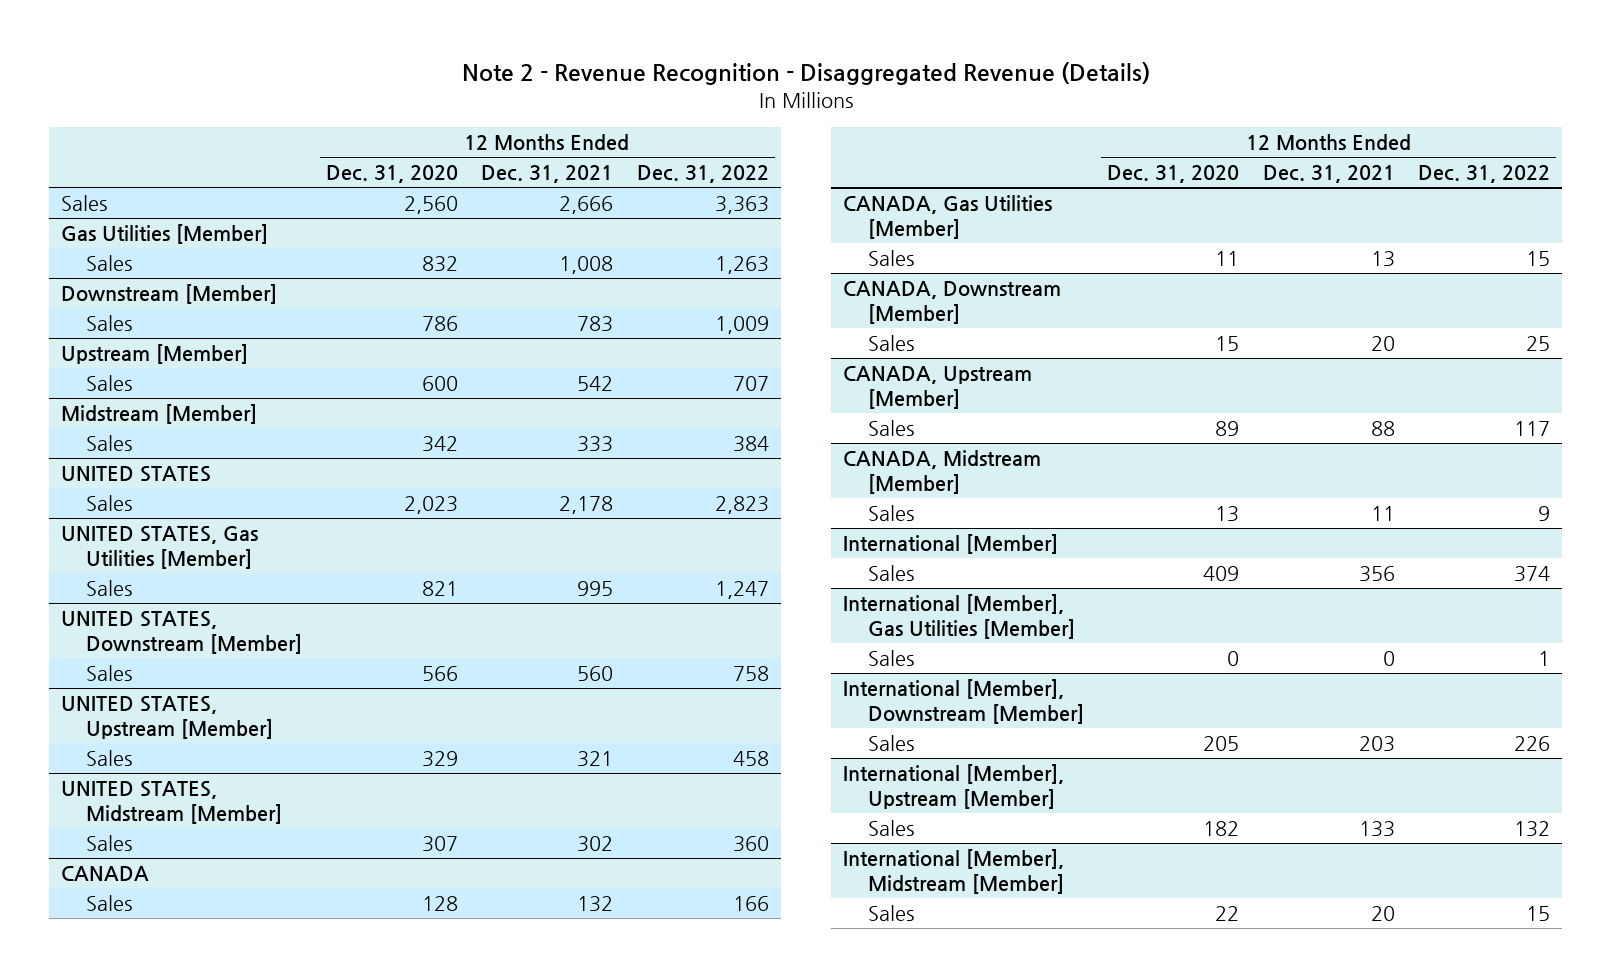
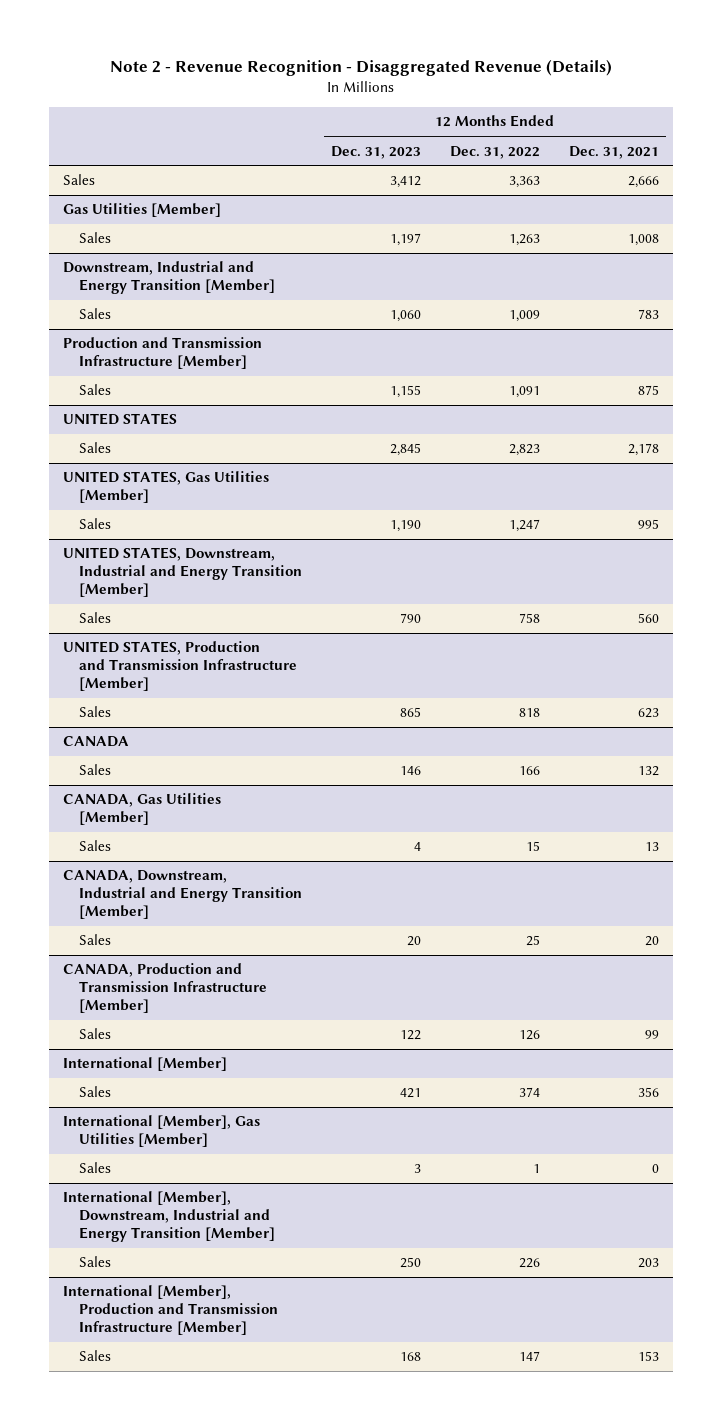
- | 12 Months Ended Dec. 31, 2020 | 12 Months Ended Dec. 31, 2021 | 12 Months Ended Dec. 31, 2022
+ | 12 Months Ended Dec. 31, 2023 | 12 Months Ended Dec. 31, 2022 | 12 Months Ended Dec. 31, 2021
- Downstream [Member]
+ Downstream, Industrial and Energy Transition [Member]
- Upstream [Member]
- Sales | 600 | 542 | 707
- Midstream [Member]
- Sales | 342 | 333 | 384
+ Production and Transmission Infrastructure [Member]
+ Sales | 1,155 | 1,091 | 875
- UNITED STATES, Downstream [Member]
+ UNITED STATES, Downstream, Industrial and Energy Transition [Member]
- UNITED STATES, Upstream [Member]
- Sales | 329 | 321 | 458
- UNITED STATES, Midstream [Member]
- Sales | 307 | 302 | 360
+ UNITED STATES, Production and Transmission Infrastructure [Member]
+ Sales | 865 | 818 | 623
- CANADA, Downstream [Member]
+ CANADA, Downstream, Industrial and Energy Transition [Member]
- CANADA, Upstream [Member]
- Sales | 89 | 88 | 117
- CANADA, Midstream [Member]
- Sales | 13 | 11 | 9
+ CANADA, Production and Transmission Infrastructure [Member]
+ Sales | 122 | 126 | 99
- International [Member], Downstream [Member]
+ International [Member], Downstream, Industrial and Energy Transition [Member]
- International [Member], Upstream [Member]
- Sales | 182 | 133 | 132
- International [Member], Midstream [Member]
- Sales | 22 | 20 | 15
+ International [Member], Production and Transmission Infrastructure [Member]
+ Sales | 168 | 147 | 153

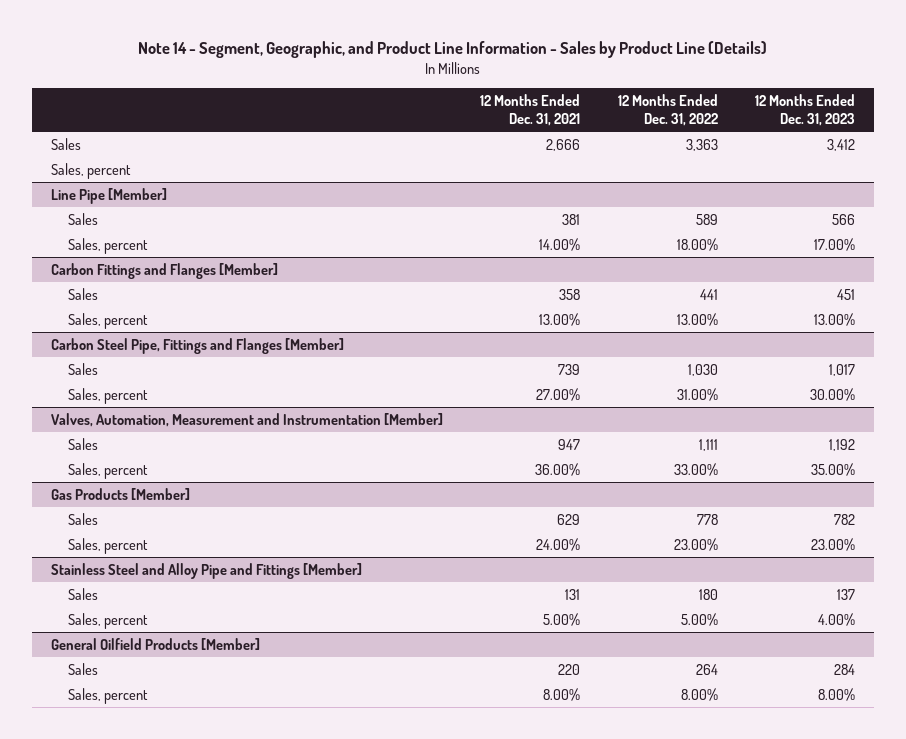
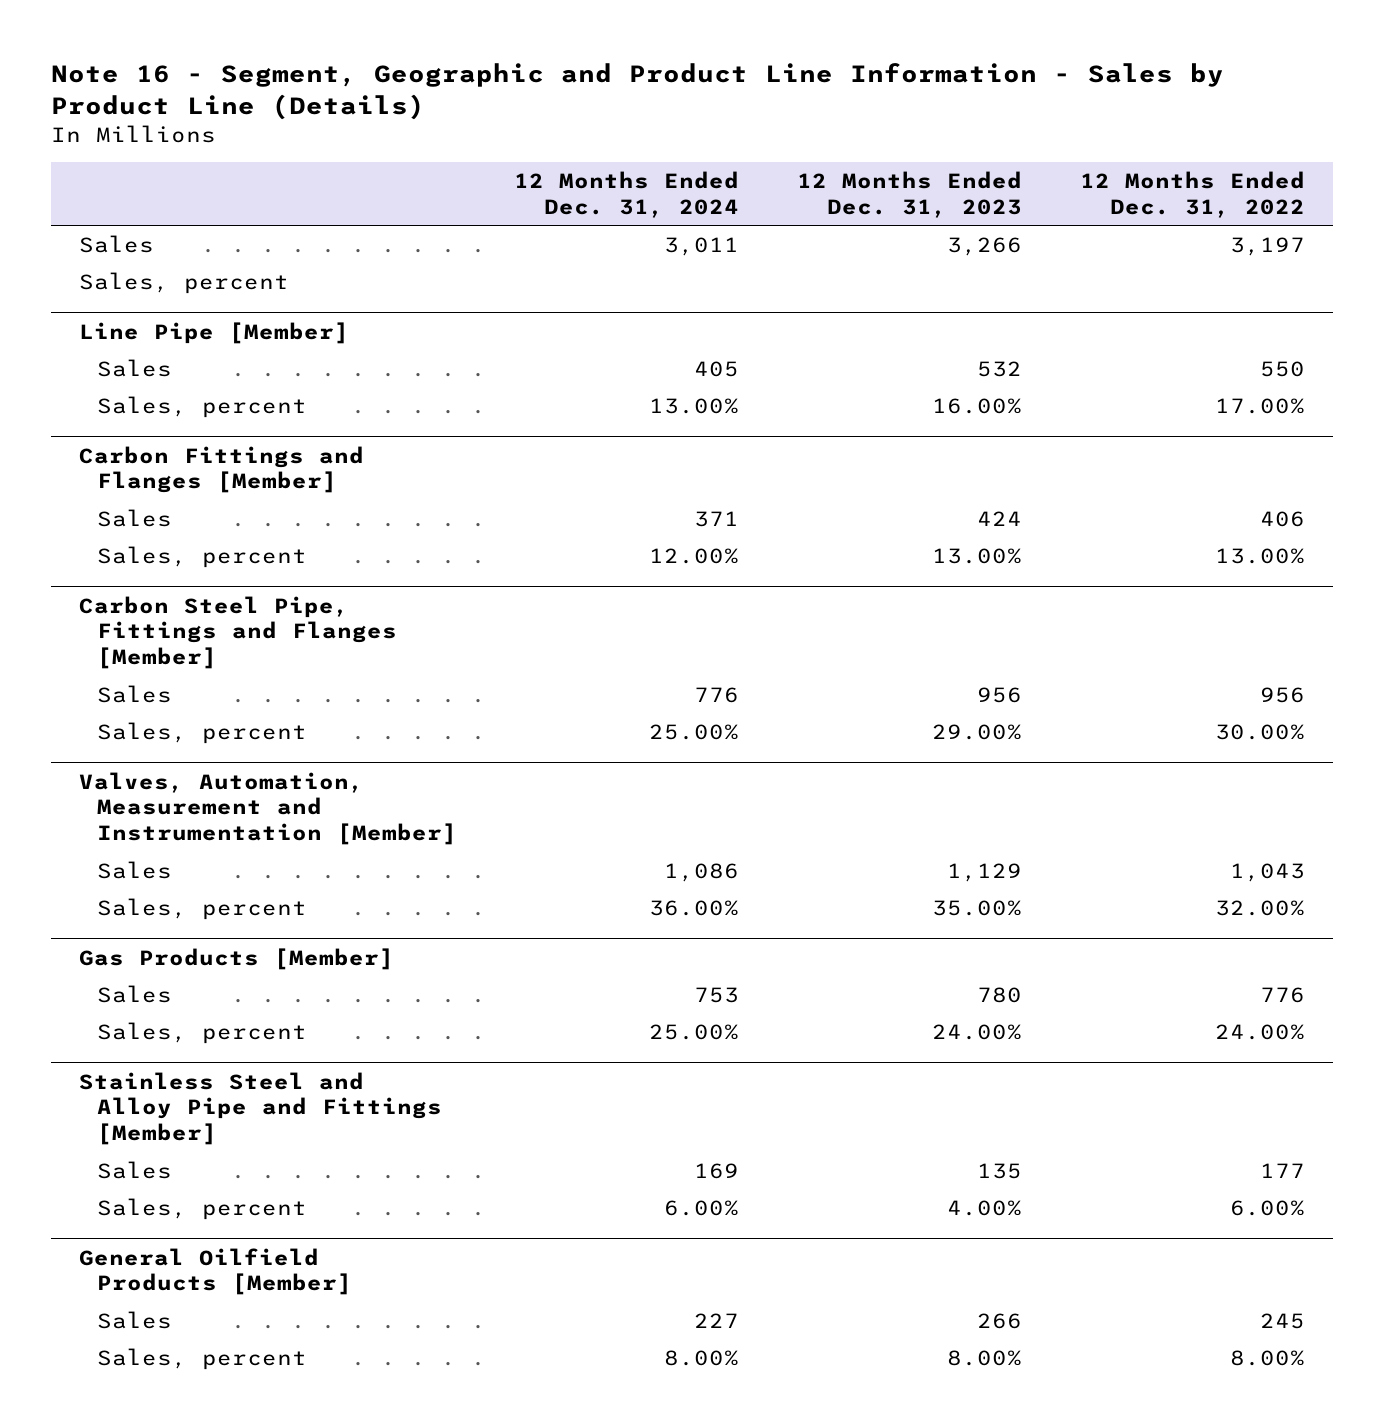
- Note 14 - Segment, Geographic, and Product Line Information - Sales by Product Line (Details)
+ Note 16 - Segment, Geographic and Product Line Information - Sales by Product Line (Details)
- | 12 Months Ended Dec. 31, 2021 | 12 Months Ended Dec. 31, 2022 | 12 Months Ended Dec. 31, 2023
+ | 12 Months Ended Dec. 31, 2024 | 12 Months Ended Dec. 31, 2023 | 12 Months Ended Dec. 31, 2022
- Sales | 2,666 | 3,363 | 3,412
+ Sales | 3,011 | 3,266 | 3,197
@ Line Pipe [Member]
- Sales | 381 | 589 | 566
- Sales, percent | 14.00% | 18.00% | 17.00%
+ Sales | 405 | 532 | 550
+ Sales, percent | 13.00% | 16.00% | 17.00%
@ Carbon Fittings and Flanges [Member]
- Sales | 358 | 441 | 451
+ Sales | 371 | 424 | 406
@ Carbon Steel Pipe, Fittings and Flanges [Member]
- Sales | 739 | 1,030 | 1,017
- Sales, percent | 27.00% | 31.00% | 30.00%
+ Sales | 776 | 956 | 956
+ Sales, percent | 25.00% | 29.00% | 30.00%
@ Valves, Automation, Measurement and Instrumentation [Member]
- Sales | 947 | 1,111 | 1,192
- Sales, percent | 36.00% | 33.00% | 35.00%
+ Sales | 1,086 | 1,129 | 1,043
+ Sales, percent | 36.00% | 35.00% | 32.00%
@ Gas Products [Member]
- Sales | 629 | 778 | 782
- Sales, percent | 24.00% | 23.00% | 23.00%
+ Sales | 753 | 780 | 776
+ Sales, percent | 25.00% | 24.00% | 24.00%
@ Stainless Steel and Alloy Pipe and Fittings [Member]
- Sales | 131 | 180 | 137
- Sales, percent | 5.00% | 5.00% | 4.00%
+ Sales | 169 | 135 | 177
+ Sales, percent | 6.00% | 4.00% | 6.00%
@ General Oilfield Products [Member]
- Sales | 220 | 264 | 284
+ Sales | 227 | 266 | 245

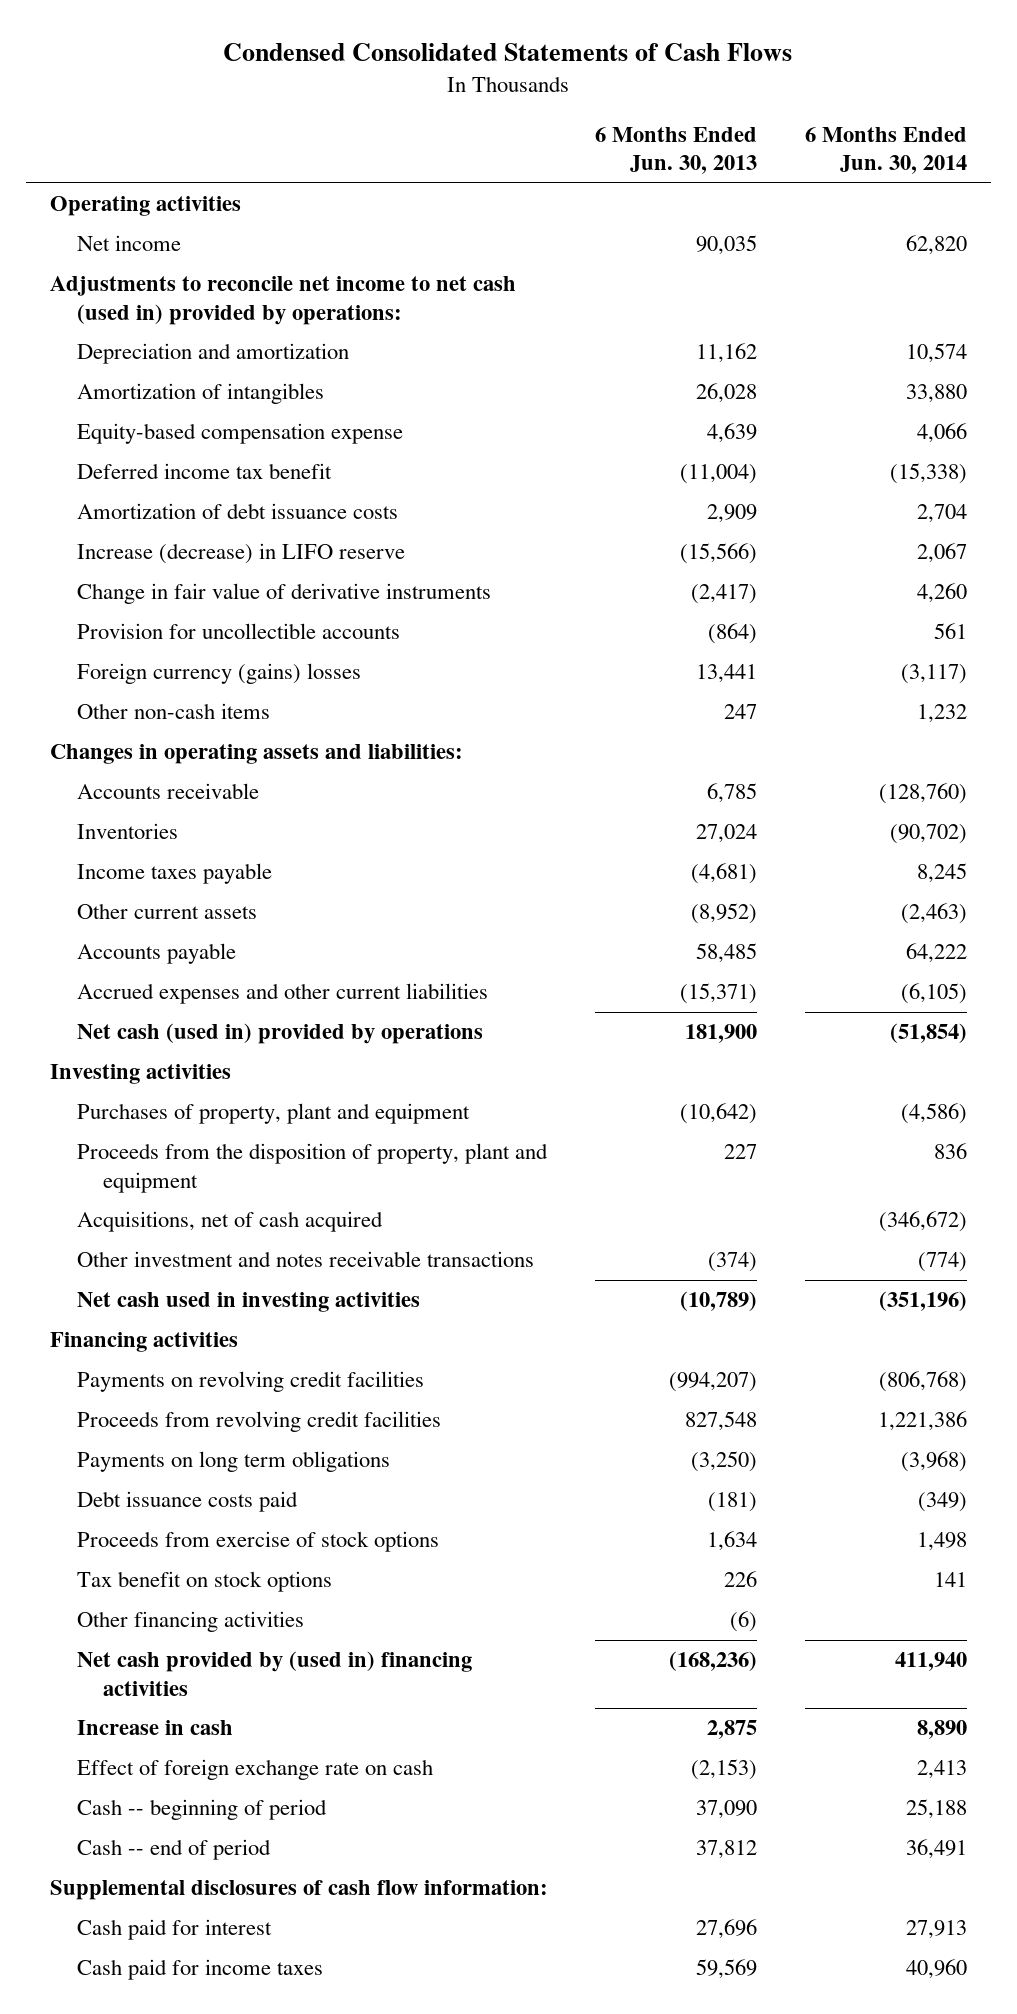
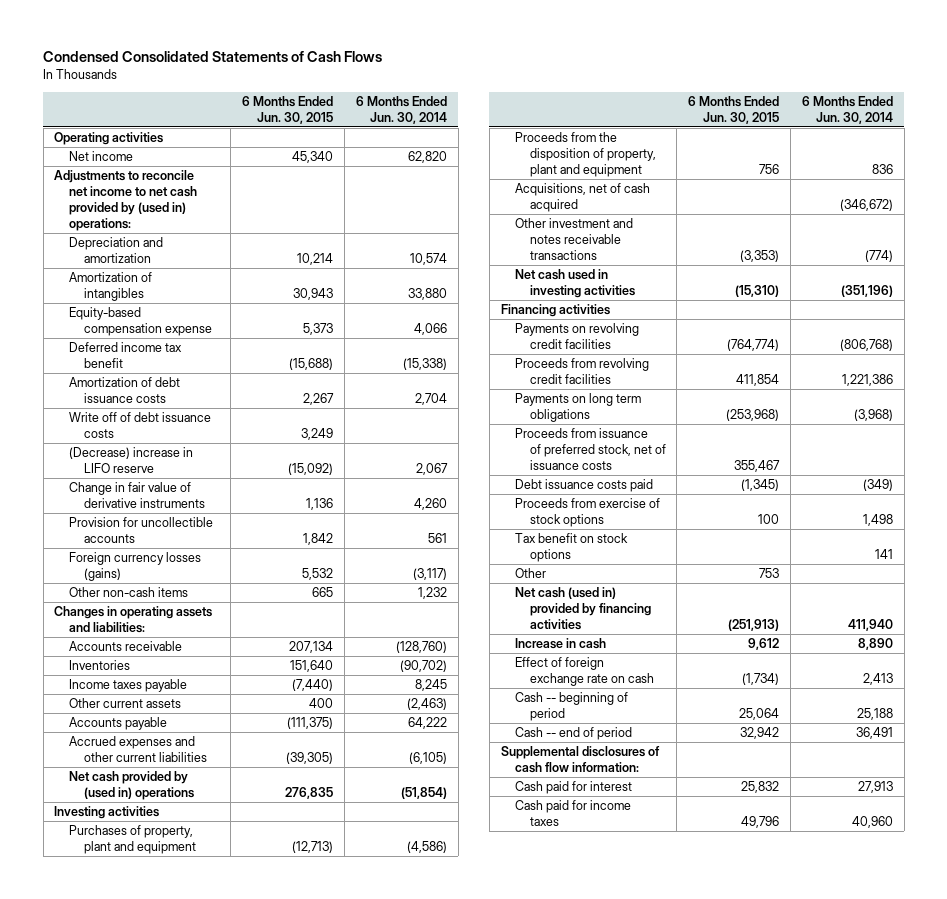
- | 6 Months Ended Jun. 30, 2013 | 6 Months Ended Jun. 30, 2014
+ | 6 Months Ended Jun. 30, 2015 | 6 Months Ended Jun. 30, 2014
- Adjustments to reconcile net income to net cash (used in) provided by operations:
+ Adjustments to reconcile net income to net cash provided by (used in) operations:
- Increase (decrease) in LIFO reserve | (15,566) | 2,067
+ Write off of debt issuance costs | 3,249 |
+ (Decrease) increase in LIFO reserve | (15,092) | 2,067
- Foreign currency (gains) losses | 13,441 | (3,117)
+ Foreign currency losses (gains) | 5,532 | (3,117)
- Net cash (used in) provided by operations | 181,900 | (51,854)
+ Net cash provided by (used in) operations | 276,835 | (51,854)
+ Proceeds from issuance of preferred stock, net of issuance costs | 355,467 |
- Other financing activities | (6) |
- Net cash provided by (used in) financing activities | (168,236) | 411,940
+ Other | 753 |
+ Net cash (used in) provided by financing activities | (251,913) | 411,940

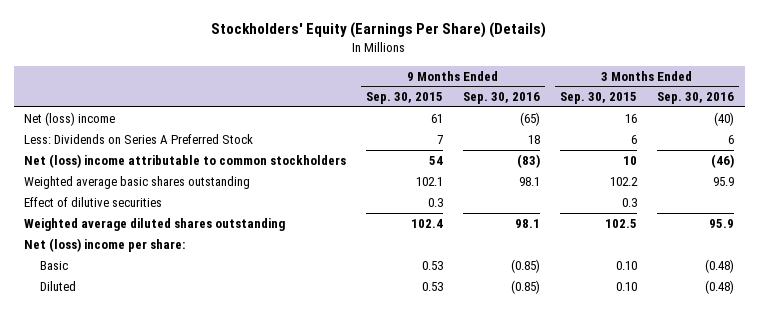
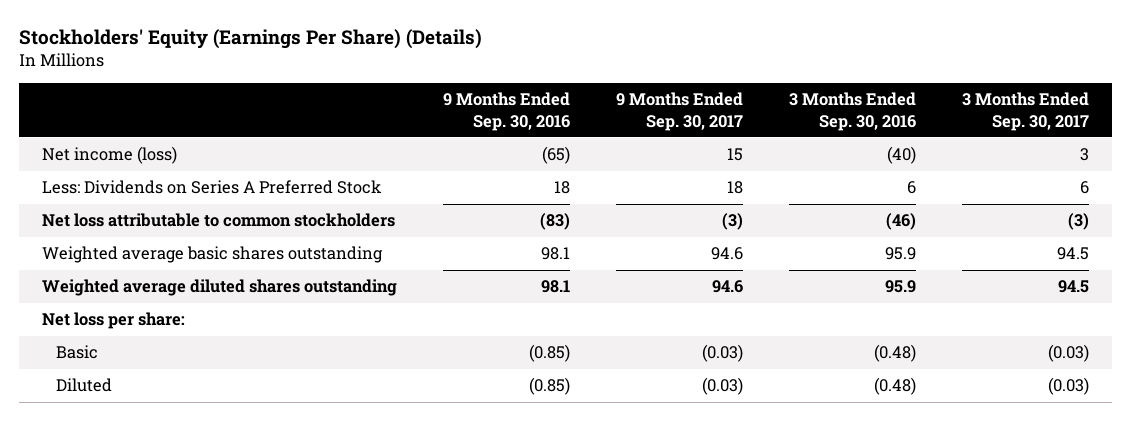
- | 9 Months Ended Sep. 30, 2015 | 9 Months Ended Sep. 30, 2016 | 3 Months Ended Sep. 30, 2015 | 3 Months Ended Sep. 30, 2016
+ | 9 Months Ended Sep. 30, 2016 | 9 Months Ended Sep. 30, 2017 | 3 Months Ended Sep. 30, 2016 | 3 Months Ended Sep. 30, 2017
- Net (loss) income | 61 | (65) | 16 | (40)
+ Net income (loss) | (65) | 15 | (40) | 3
- Net (loss) income attributable to common stockholders | 54 | (83) | 10 | (46)
+ Net loss attributable to common stockholders | (83) | (3) | (46) | (3)
- Effect of dilutive securities | 0.3 | | 0.3 |
- Net (loss) income per share:
+ Net loss per share:

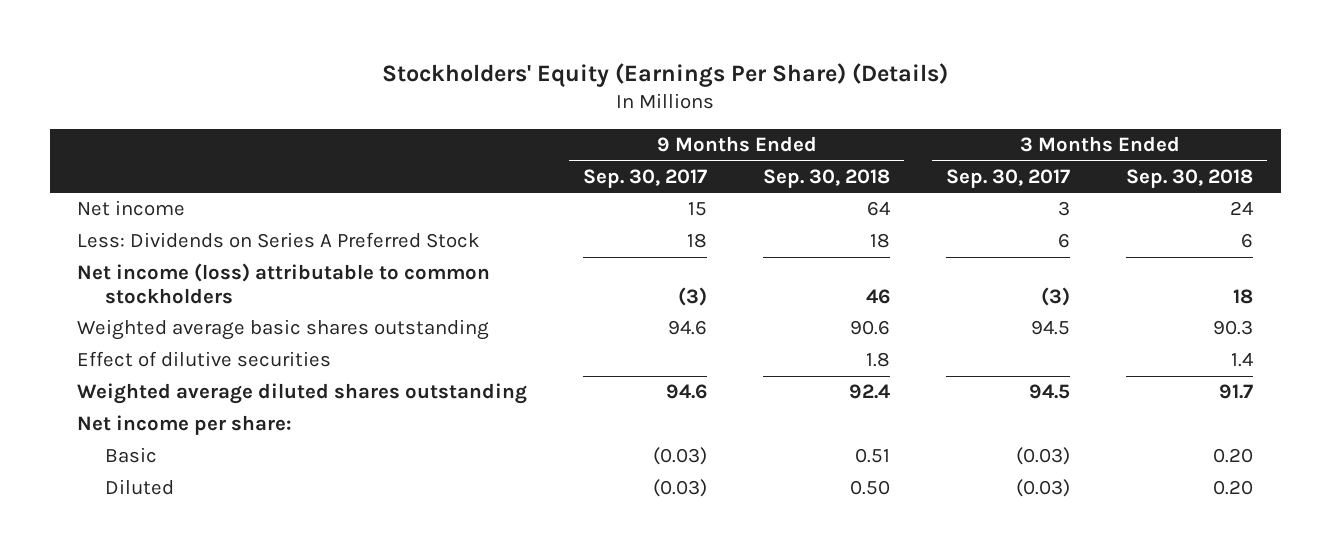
- | 9 Months Ended Sep. 30, 2016 | 9 Months Ended Sep. 30, 2017 | 3 Months Ended Sep. 30, 2016 | 3 Months Ended Sep. 30, 2017
+ | 9 Months Ended Sep. 30, 2017 | 9 Months Ended Sep. 30, 2018 | 3 Months Ended Sep. 30, 2017 | 3 Months Ended Sep. 30, 2018
- Net income (loss) | (65) | 15 | (40) | 3
+ Net income | 15 | 64 | 3 | 24
- Net loss attributable to common stockholders | (83) | (3) | (46) | (3)
+ Net income (loss) attributable to common stockholders | (3) | 46 | (3) | 18
+ Effect of dilutive securities | | 1.8 | | 1.4
- Net loss per share:
+ Net income per share:

